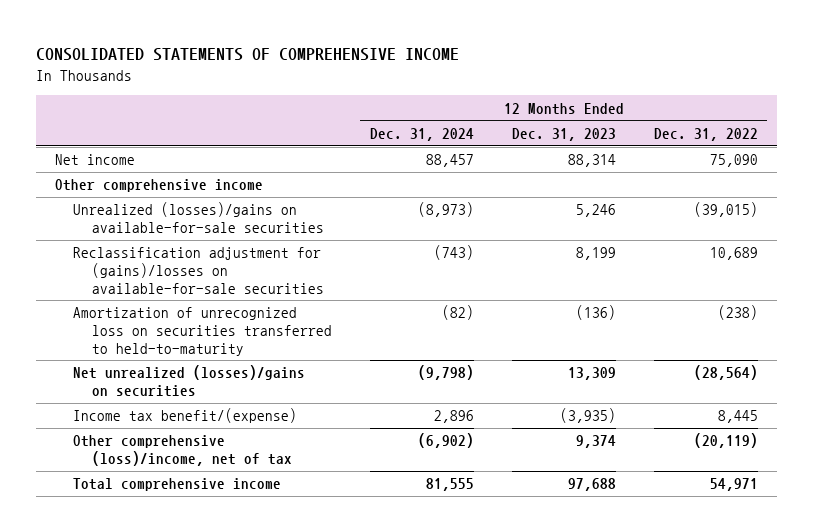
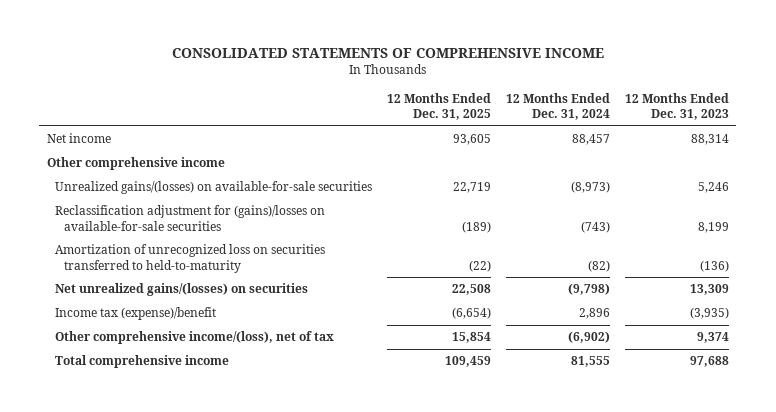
- | 12 Months Ended Dec. 31, 2024 | 12 Months Ended Dec. 31, 2023 | 12 Months Ended Dec. 31, 2022
+ | 12 Months Ended Dec. 31, 2025 | 12 Months Ended Dec. 31, 2024 | 12 Months Ended Dec. 31, 2023
- Unrealized (losses)/gains on available-for-sale securities | (8,973) | 5,246 | (39,015)
+ Unrealized gains/(losses) on available-for-sale securities | 22,719 | (8,973) | 5,246
- Net unrealized (losses)/gains on securities | (9,798) | 13,309 | (28,564)
- Income tax benefit/(expense) | 2,896 | (3,935) | 8,445
- Other comprehensive (loss)/income, net of tax | (6,902) | 9,374 | (20,119)
+ Net unrealized gains/(losses) on securities | 22,508 | (9,798) | 13,309
+ Income tax (expense)/benefit | (6,654) | 2,896 | (3,935)
+ Other comprehensive income/(loss), net of tax | 15,854 | (6,902) | 9,374

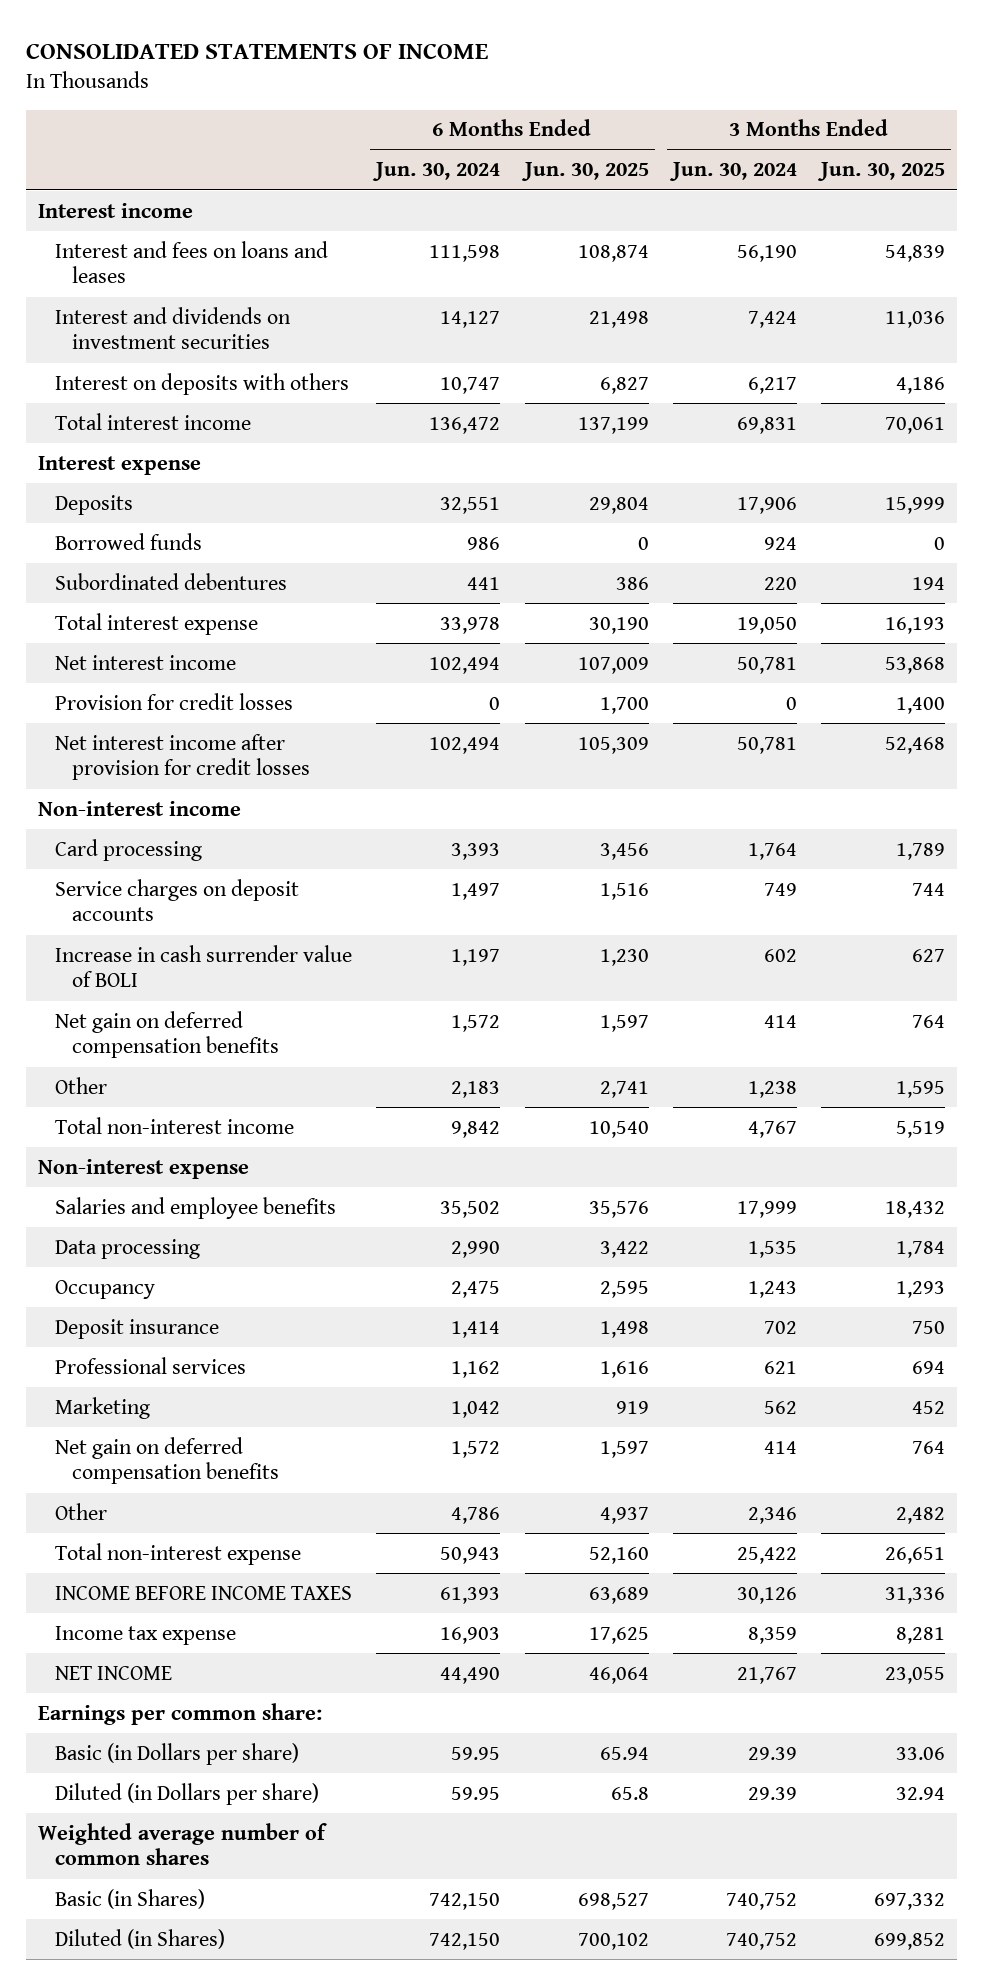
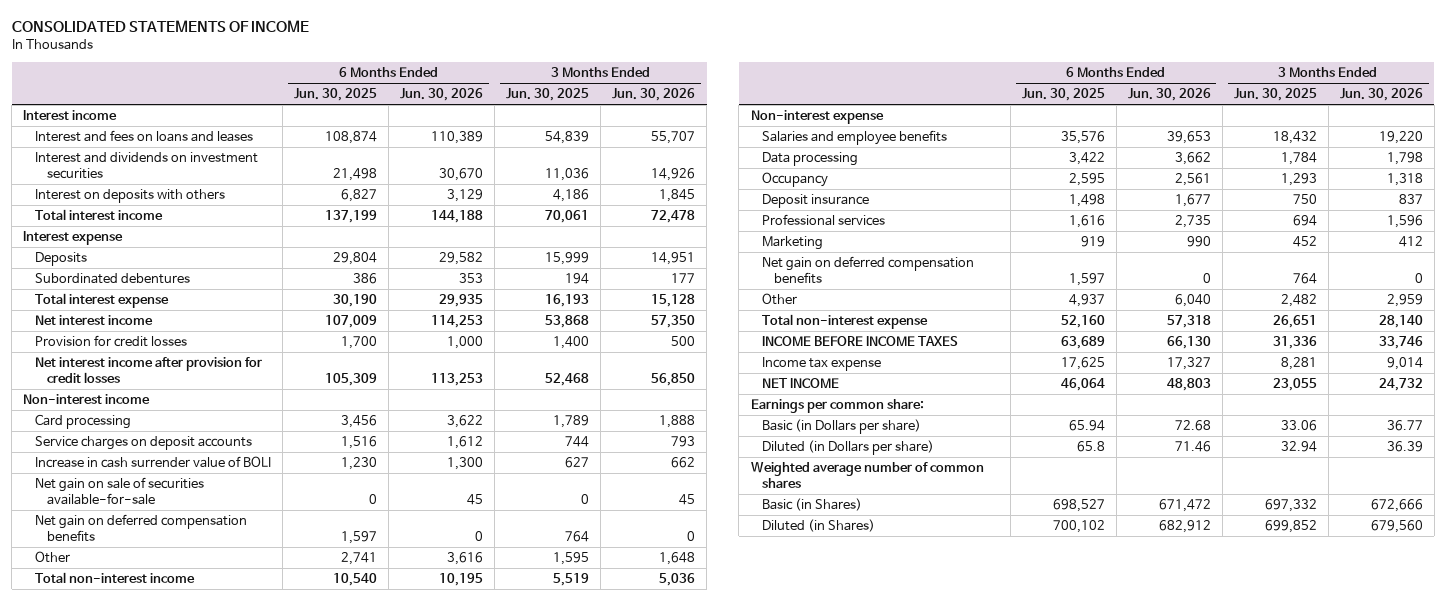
- | 6 Months Ended Jun. 30, 2024 | 6 Months Ended Jun. 30, 2025 | 3 Months Ended Jun. 30, 2024 | 3 Months Ended Jun. 30, 2025
+ | 6 Months Ended Jun. 30, 2025 | 6 Months Ended Jun. 30, 2026 | 3 Months Ended Jun. 30, 2025 | 3 Months Ended Jun. 30, 2026
- Borrowed funds | 986 | 0 | 924 | 0
+ Net gain on sale of securities available-for-sale | 0 | 45 | 0 | 45

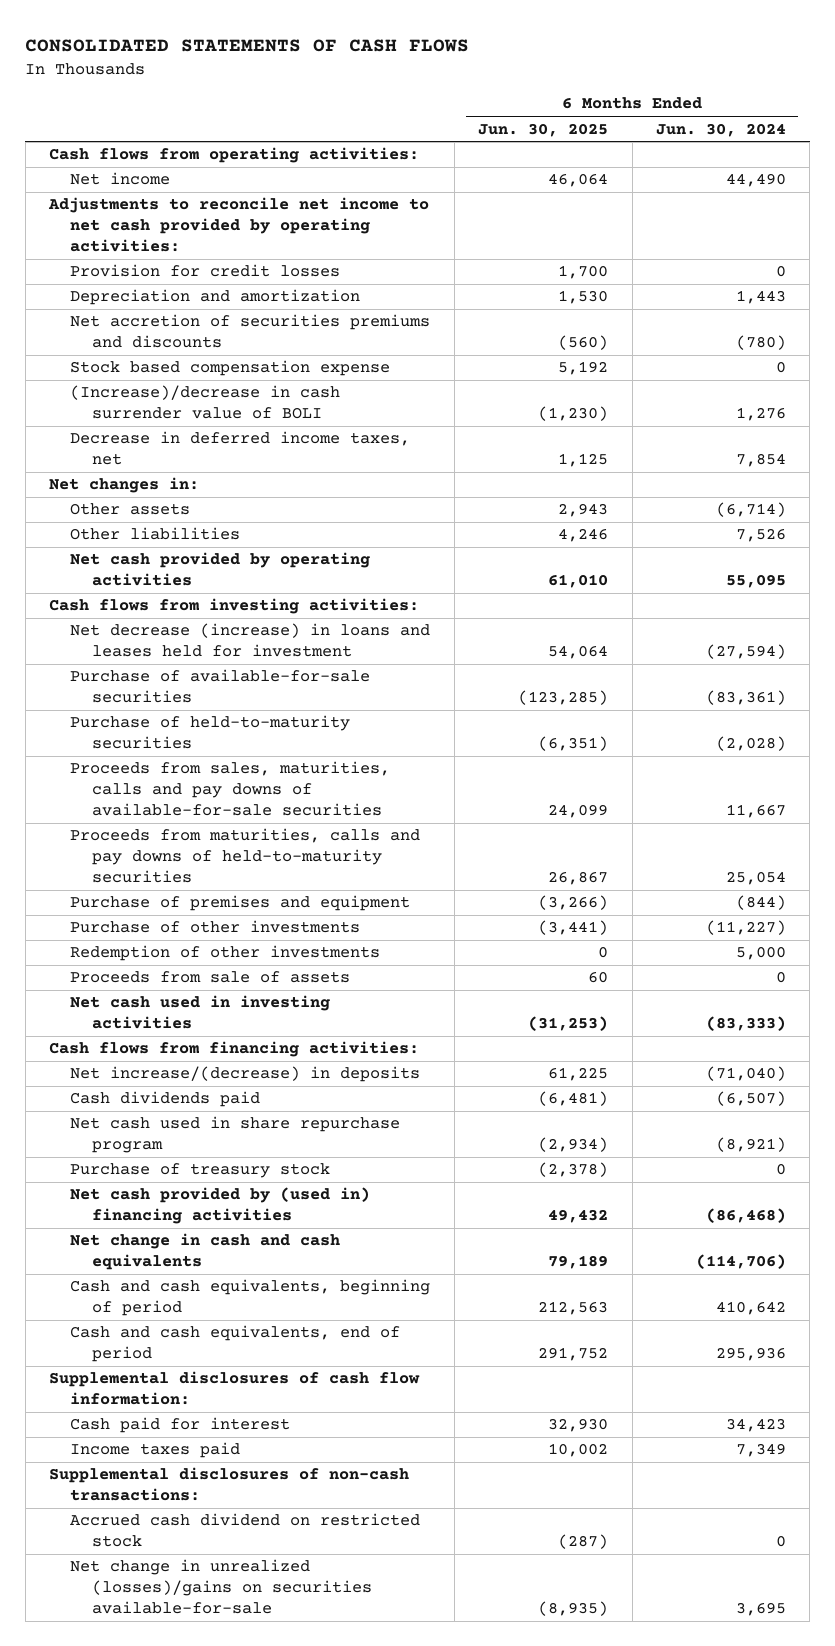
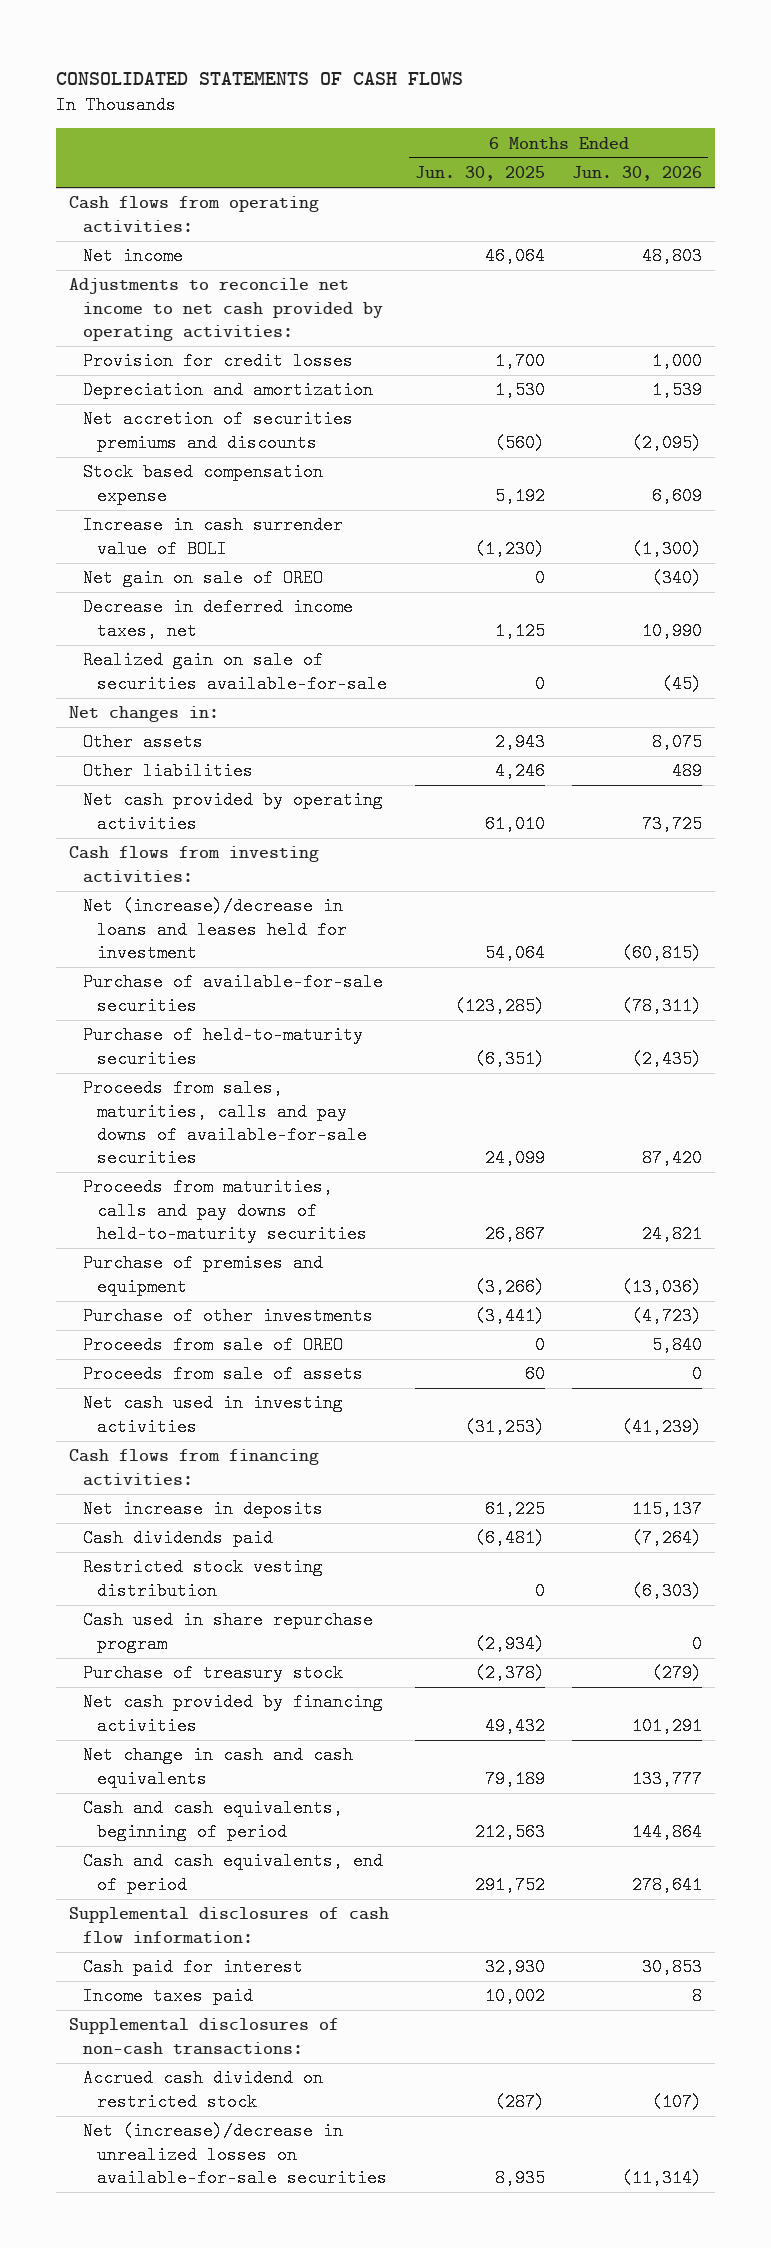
- | 6 Months Ended Jun. 30, 2025 | 6 Months Ended Jun. 30, 2024
+ | 6 Months Ended Jun. 30, 2025 | 6 Months Ended Jun. 30, 2026
- (Increase)/decrease in cash surrender value of BOLI | (1,230) | 1,276
+ Increase in cash surrender value of BOLI | (1,230) | (1,300)
+ Net gain on sale of OREO | 0 | (340)
+ Realized gain on sale of securities available-for-sale | 0 | (45)
- Net decrease (increase) in loans and leases held for investment | 54,064 | (27,594)
+ Net (increase)/decrease in loans and leases held for investment | 54,064 | (60,815)
- Redemption of other investments | 0 | 5,000
+ Proceeds from sale of OREO | 0 | 5,840
- Net increase/(decrease) in deposits | 61,225 | (71,040)
+ Net increase in deposits | 61,225 | 115,137
- Net cash used in share repurchase program | (2,934) | (8,921)
+ Restricted stock vesting distribution | 0 | (6,303)
+ Cash used in share repurchase program | (2,934) | 0
- Net cash provided by (used in) financing activities | 49,432 | (86,468)
+ Net cash provided by financing activities | 49,432 | 101,291
- Net change in unrealized (losses)/gains on securities available-for-sale | (8,935) | 3,695
+ Net (increase)/decrease in unrealized losses on available-for-sale securities | 8,935 | (11,314)

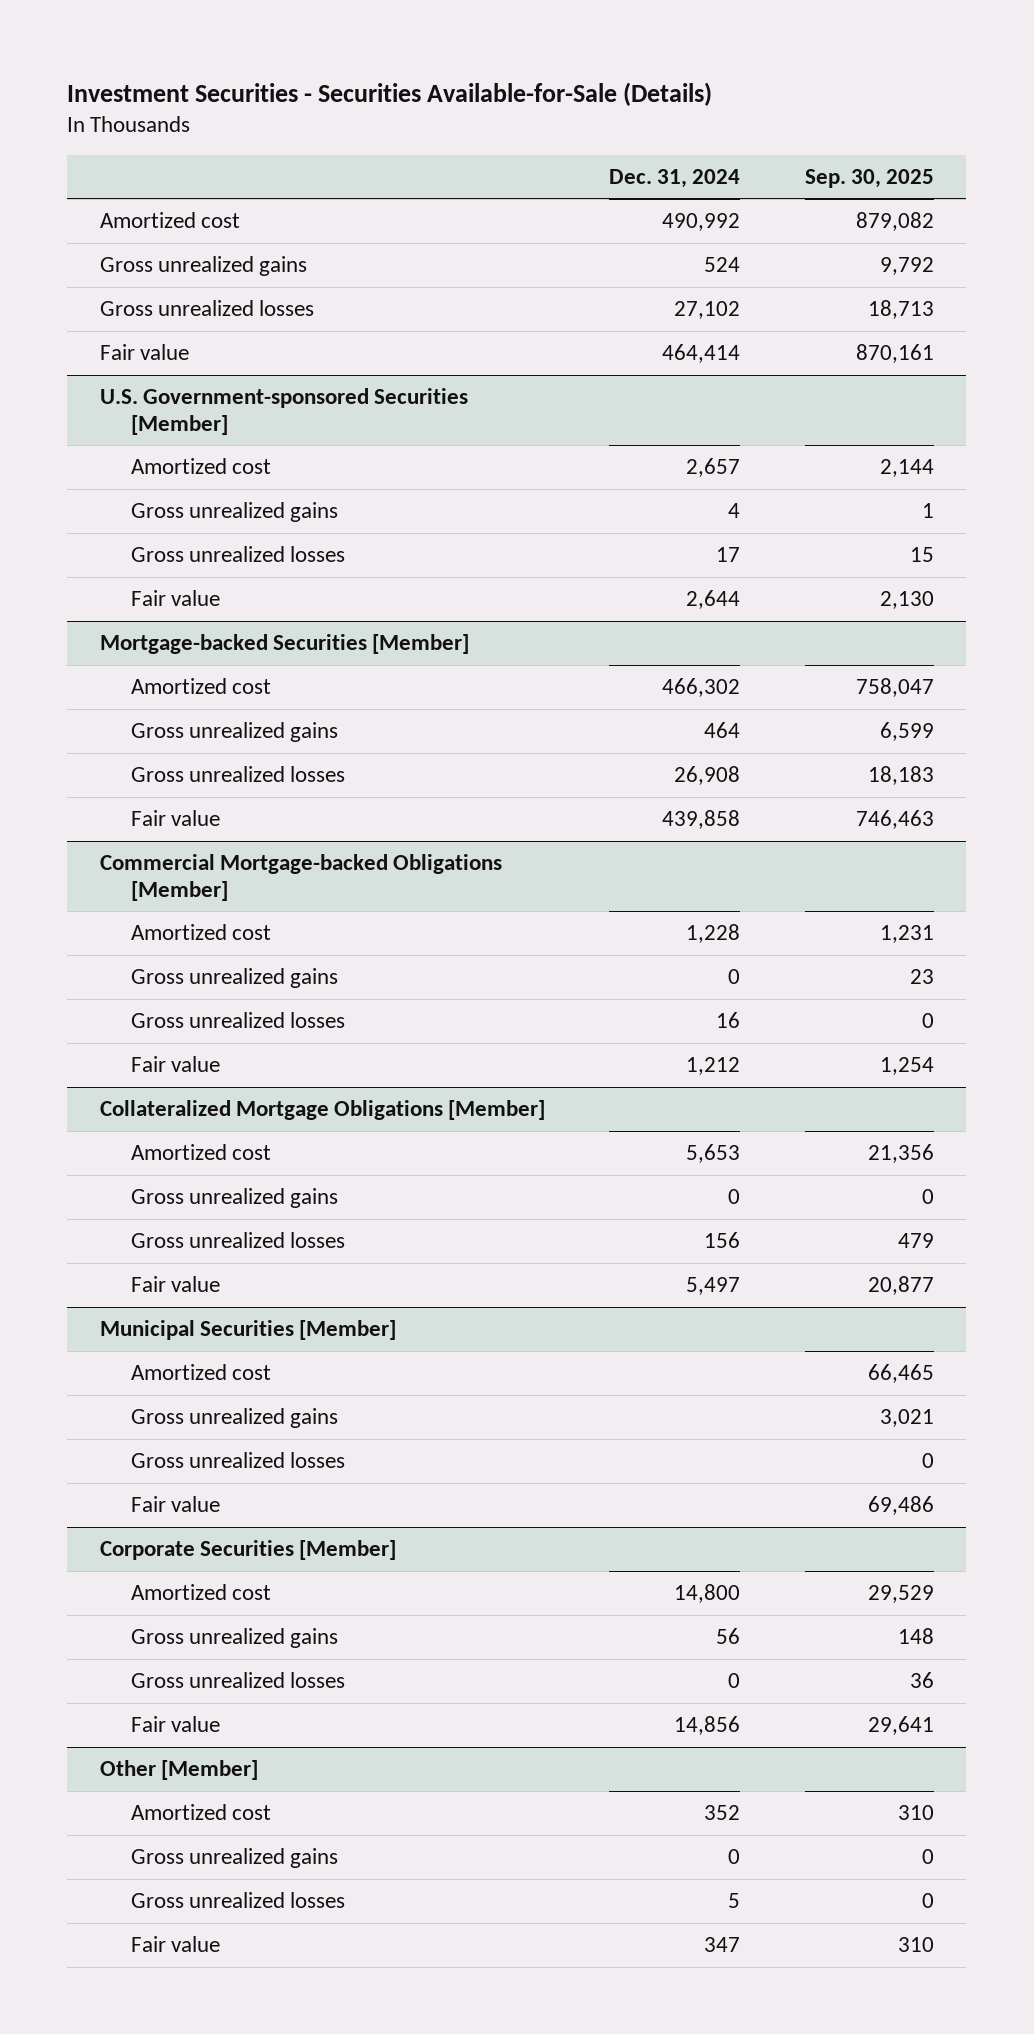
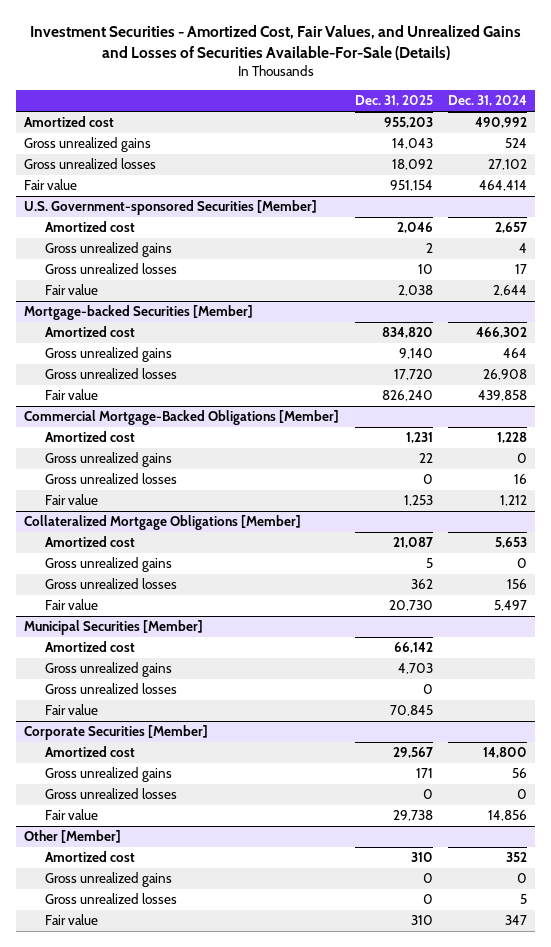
- Investment Securities - Securities Available-for-Sale (Details)
+ Investment Securities - Amortized Cost, Fair Values, and Unrealized Gains and Losses of Securities Available-For-Sale (Details)
- | Dec. 31, 2024 | Sep. 30, 2025
+ | Dec. 31, 2025 | Dec. 31, 2024
- Commercial Mortgage-backed Obligations [Member]
+ Commercial Mortgage-Backed Obligations [Member]

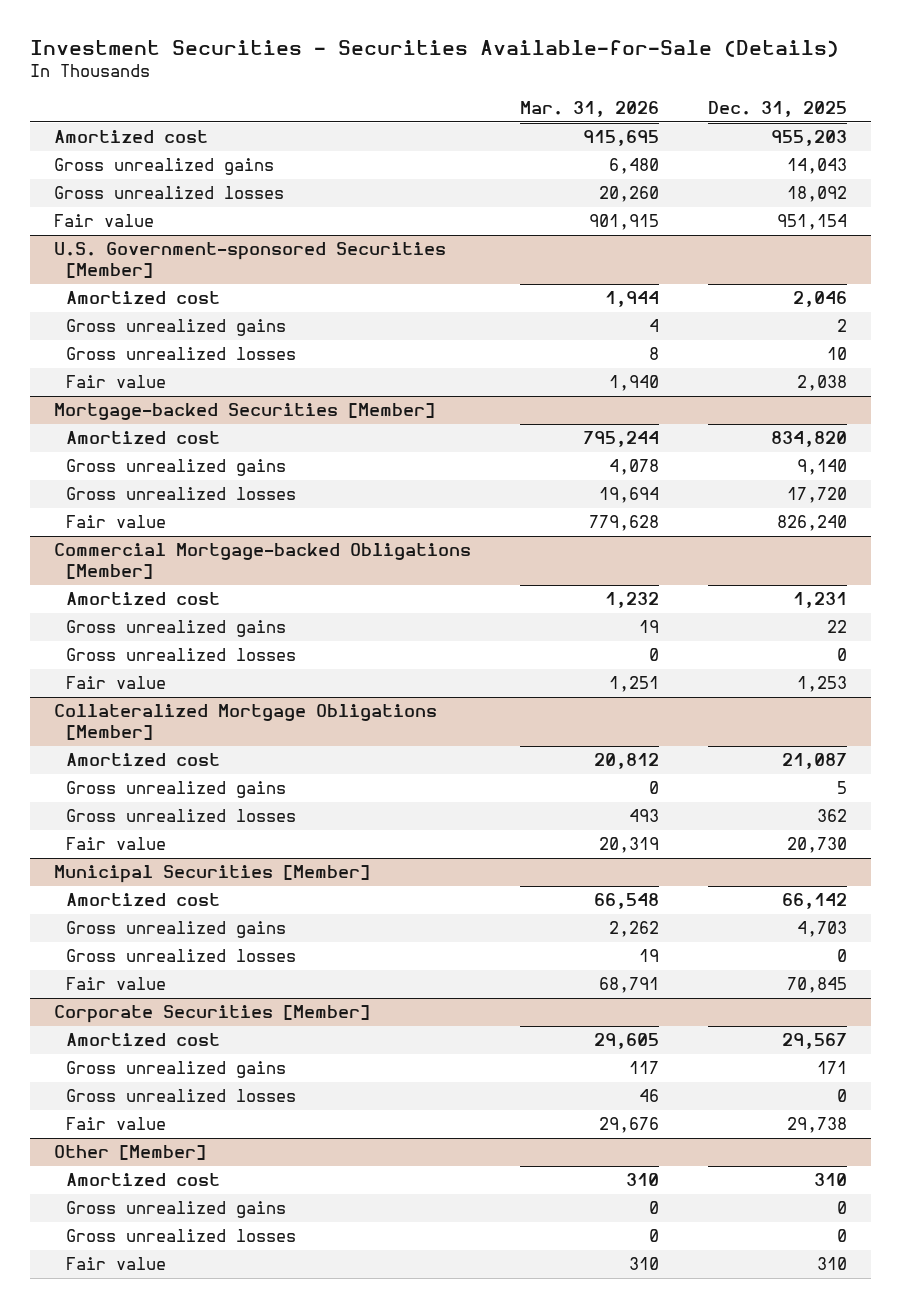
- Investment Securities - Amortized Cost, Fair Values, and Unrealized Gains and Losses of Securities Available-For-Sale (Details)
+ Investment Securities - Securities Available-for-Sale (Details)
- | Dec. 31, 2025 | Dec. 31, 2024
+ | Mar. 31, 2026 | Dec. 31, 2025
- Commercial Mortgage-Backed Obligations [Member]
+ Commercial Mortgage-backed Obligations [Member]

